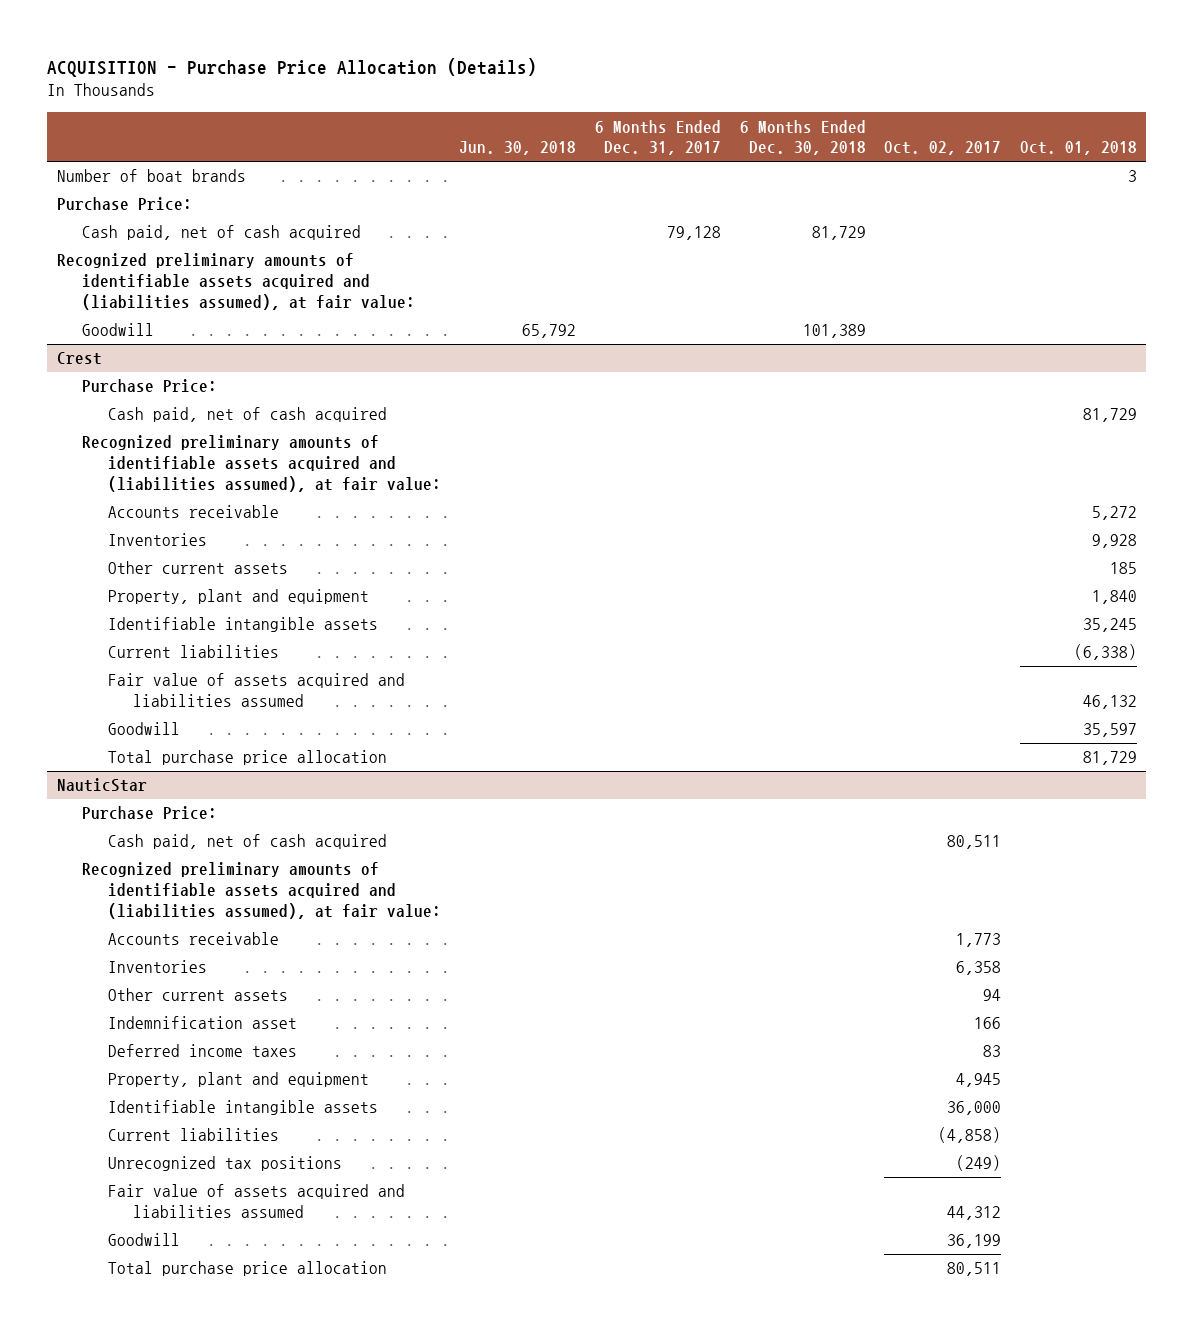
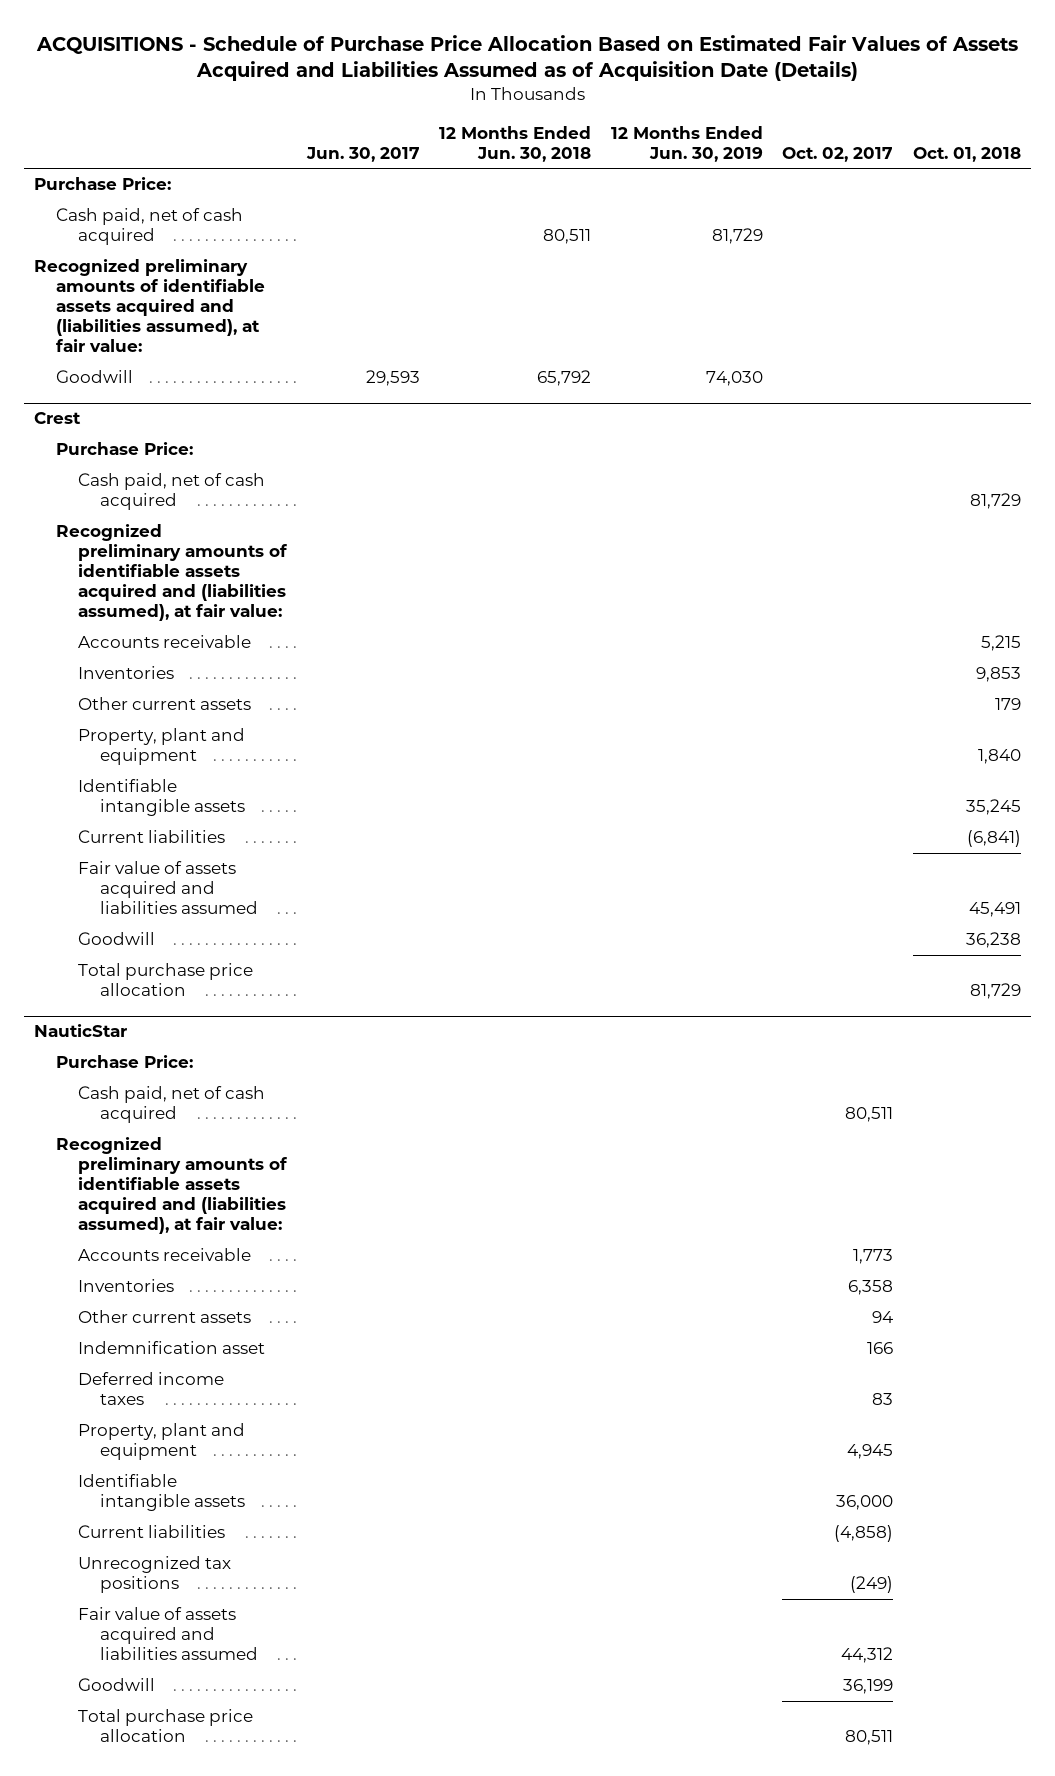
- ACQUISITION - Purchase Price Allocation (Details)
+ ACQUISITIONS - Schedule of Purchase Price Allocation Based on Estimated Fair Values of Assets Acquired and Liabilities Assumed as of Acquisition Date (Details)
- | Jun. 30, 2018 | 6 Months Ended Dec. 31, 2017 | 6 Months Ended Dec. 30, 2018 | Oct. 02, 2017 | Oct. 01, 2018
+ | Jun. 30, 2017 | 12 Months Ended Jun. 30, 2018 | 12 Months Ended Jun. 30, 2019 | Oct. 02, 2017 | Oct. 01, 2018
- Number of boat brands | | | | | 3
@ Crest
- Accounts receivable | | | | | 5,272
- Inventories | | | | | 9,928
- Other current assets | | | | | 185
+ Accounts receivable | | | | | 5,215
+ Inventories | | | | | 9,853
+ Other current assets | | | | | 179
- Current liabilities | | | | | (6,338)
- Fair value of assets acquired and liabilities assumed | | | | | 46,132
- Goodwill | | | | | 35,597
+ Current liabilities | | | | | (6,841)
+ Fair value of assets acquired and liabilities assumed | | | | | 45,491
+ Goodwill | | | | | 36,238

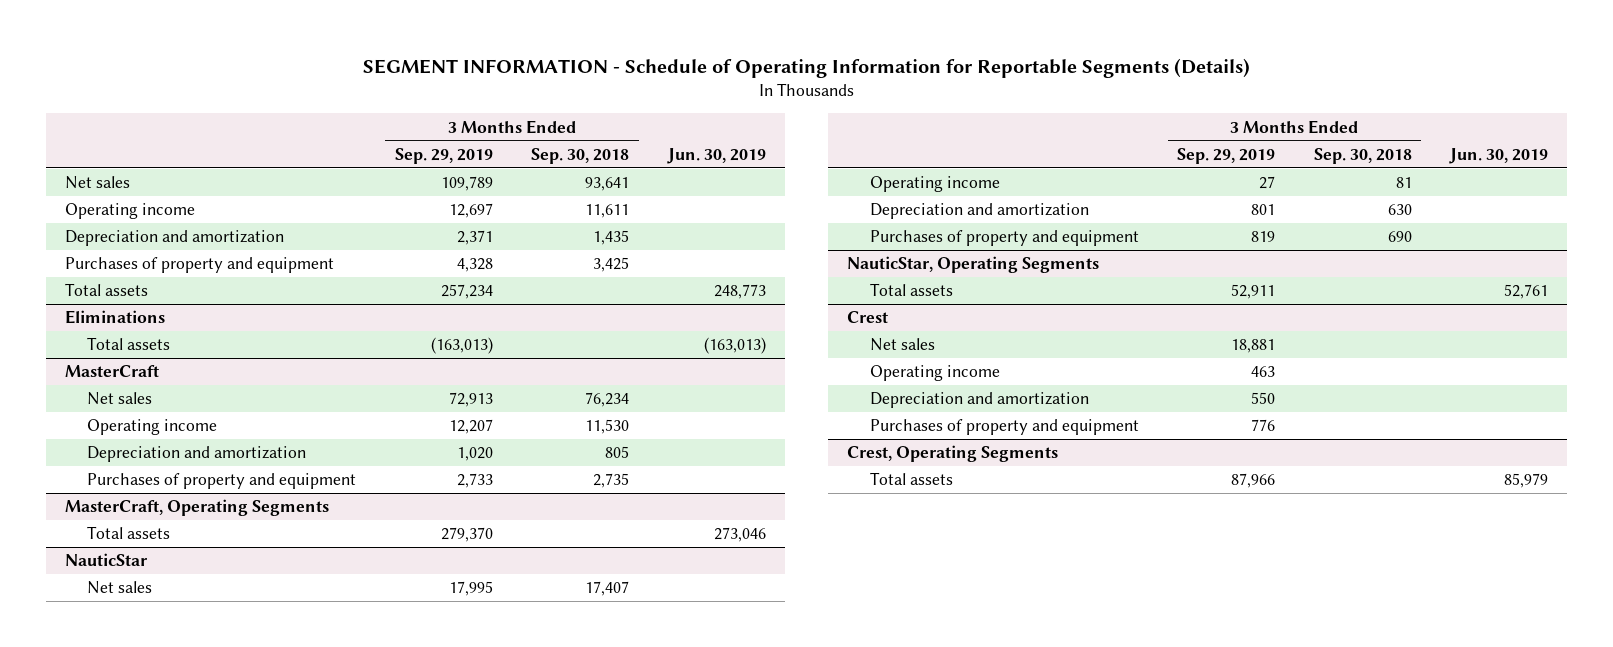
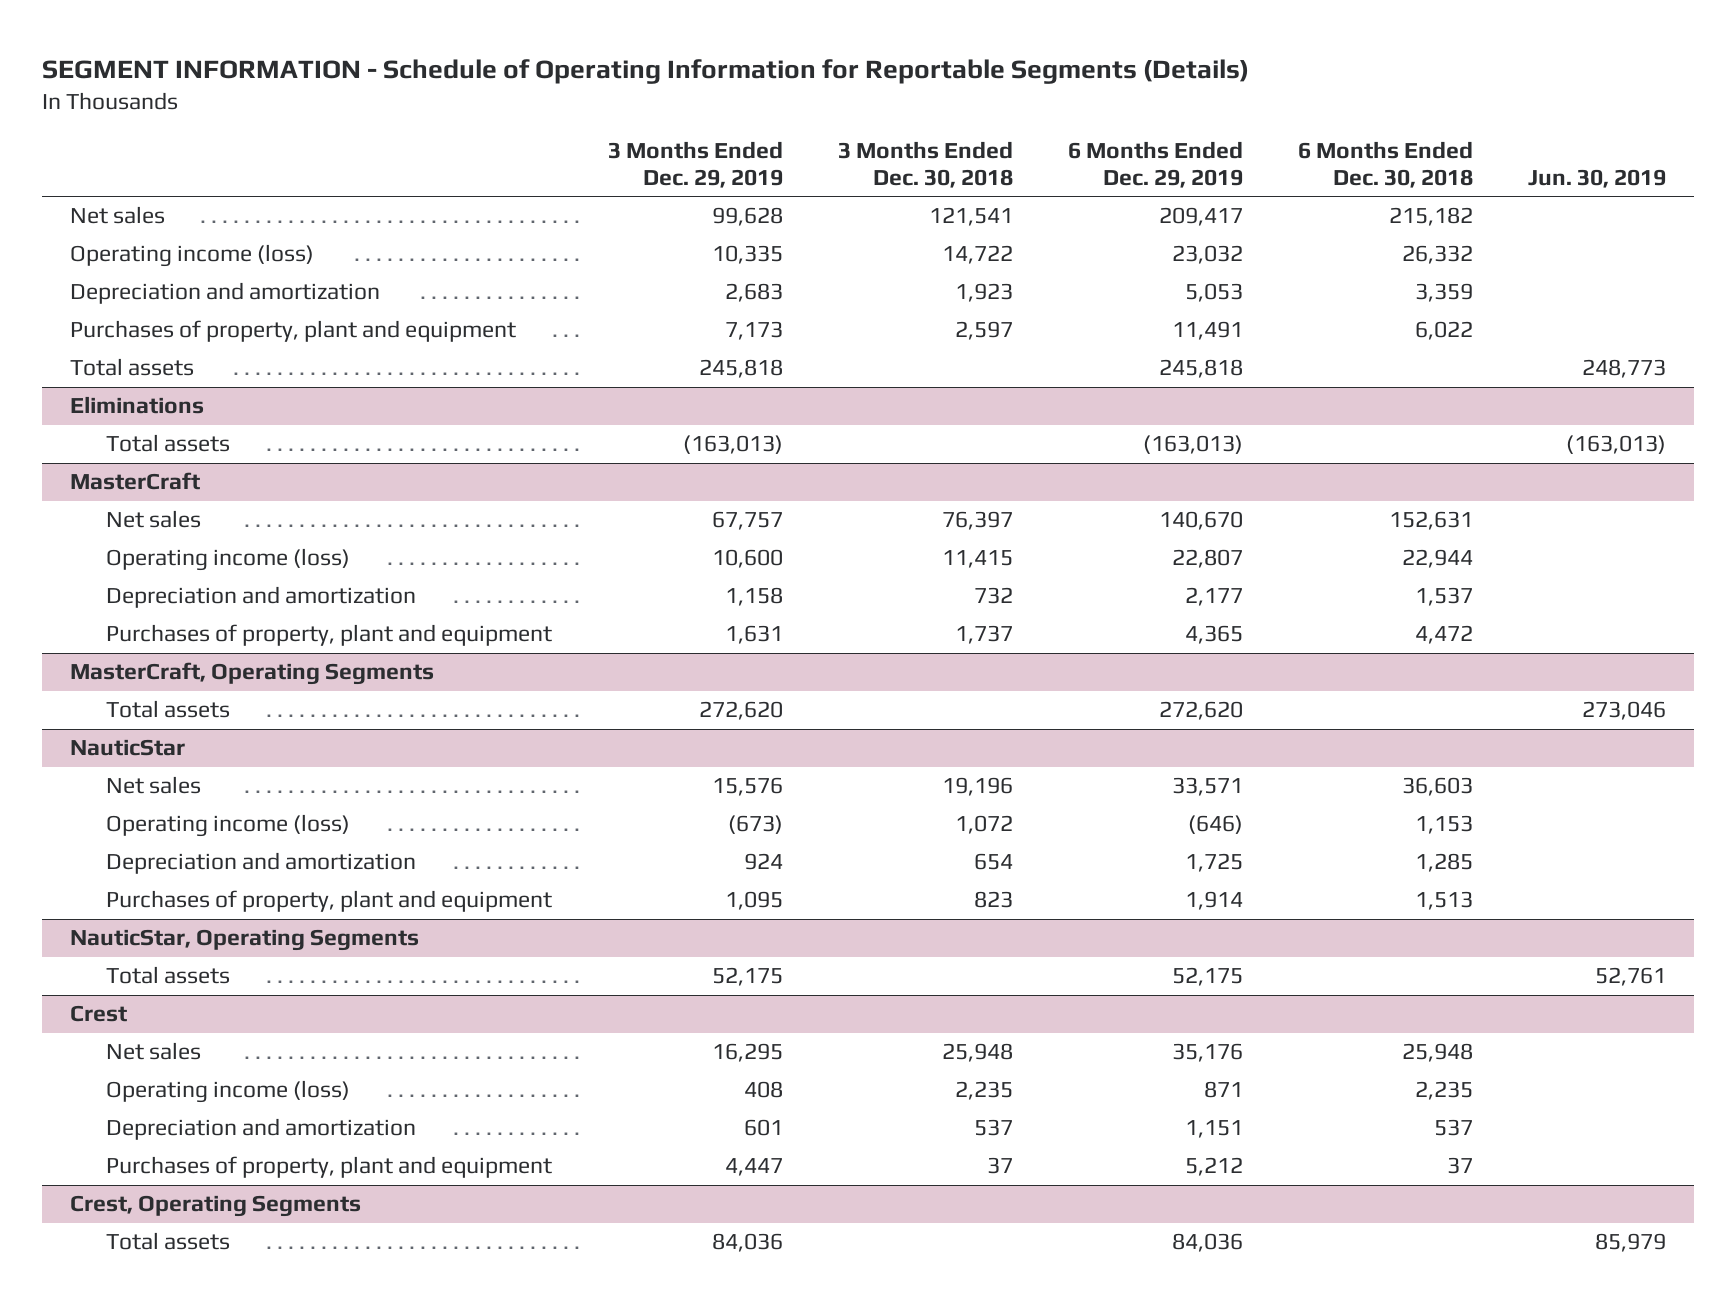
- | 3 Months Ended Sep. 29, 2019 | 3 Months Ended Sep. 30, 2018 | Jun. 30, 2019
+ | 3 Months Ended Dec. 29, 2019 | 3 Months Ended Dec. 30, 2018 | 6 Months Ended Dec. 29, 2019 | 6 Months Ended Dec. 30, 2018 | Jun. 30, 2019
- Operating income | 12,697 | 11,611 |
+ Operating income (loss) | 10,335 | 14,722 | 23,032 | 26,332 |
- Purchases of property and equipment | 4,328 | 3,425 |
+ Purchases of property, plant and equipment | 7,173 | 2,597 | 11,491 | 6,022 |
@ MasterCraft
- Operating income | 12,207 | 11,530 |
+ Operating income (loss) | 10,600 | 11,415 | 22,807 | 22,944 |
- Purchases of property and equipment | 2,733 | 2,735 |
+ Purchases of property, plant and equipment | 1,631 | 1,737 | 4,365 | 4,472 |
@ NauticStar
- Operating income | 27 | 81 |
+ Operating income (loss) | (673) | 1,072 | (646) | 1,153 |
- Purchases of property and equipment | 819 | 690 |
+ Purchases of property, plant and equipment | 1,095 | 823 | 1,914 | 1,513 |
@ Crest
- Operating income | 463 | |
+ Operating income (loss) | 408 | 2,235 | 871 | 2,235 |
- Purchases of property and equipment | 776 | |
+ Purchases of property, plant and equipment | 4,447 | 37 | 5,212 | 37 |

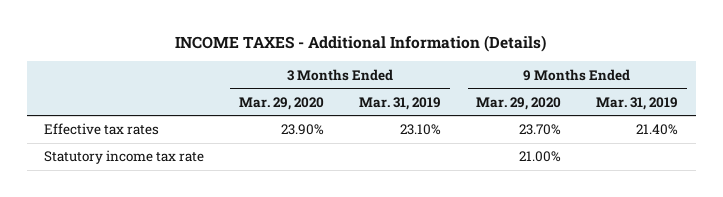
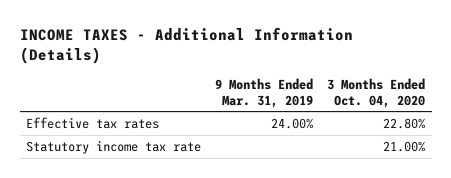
- | 3 Months Ended Mar. 29, 2020 | 3 Months Ended Mar. 31, 2019 | 9 Months Ended Mar. 29, 2020 | 9 Months Ended Mar. 31, 2019
+ | 9 Months Ended Mar. 31, 2019 | 3 Months Ended Oct. 04, 2020
- Effective tax rates | 23.90% | 23.10% | 23.70% | 21.40%
+ Effective tax rates | 24.00% | 22.80%

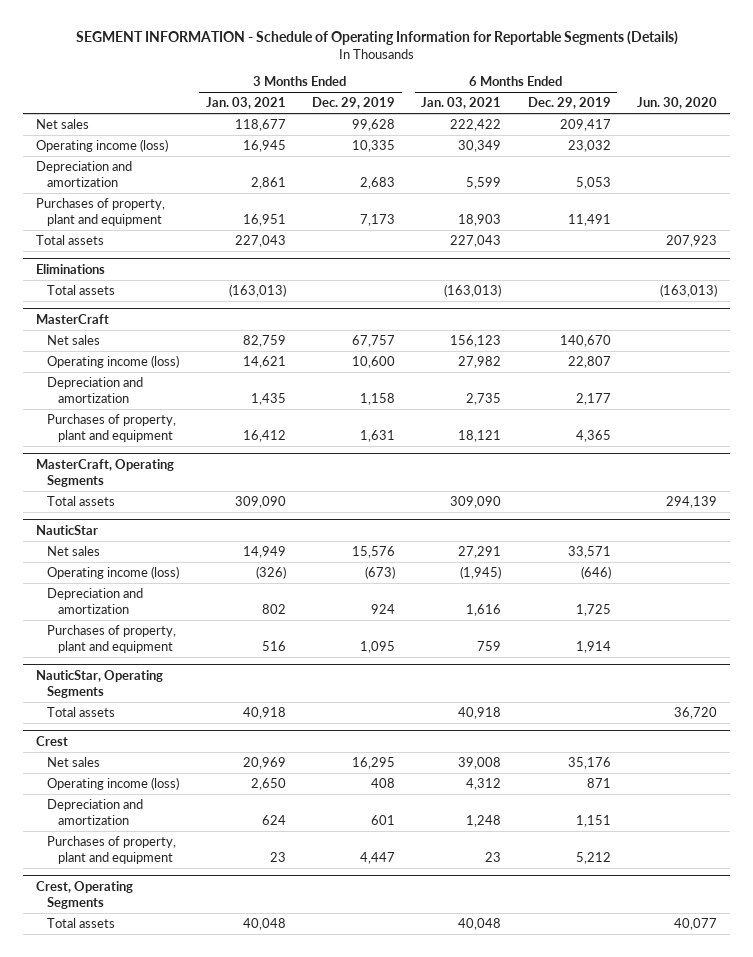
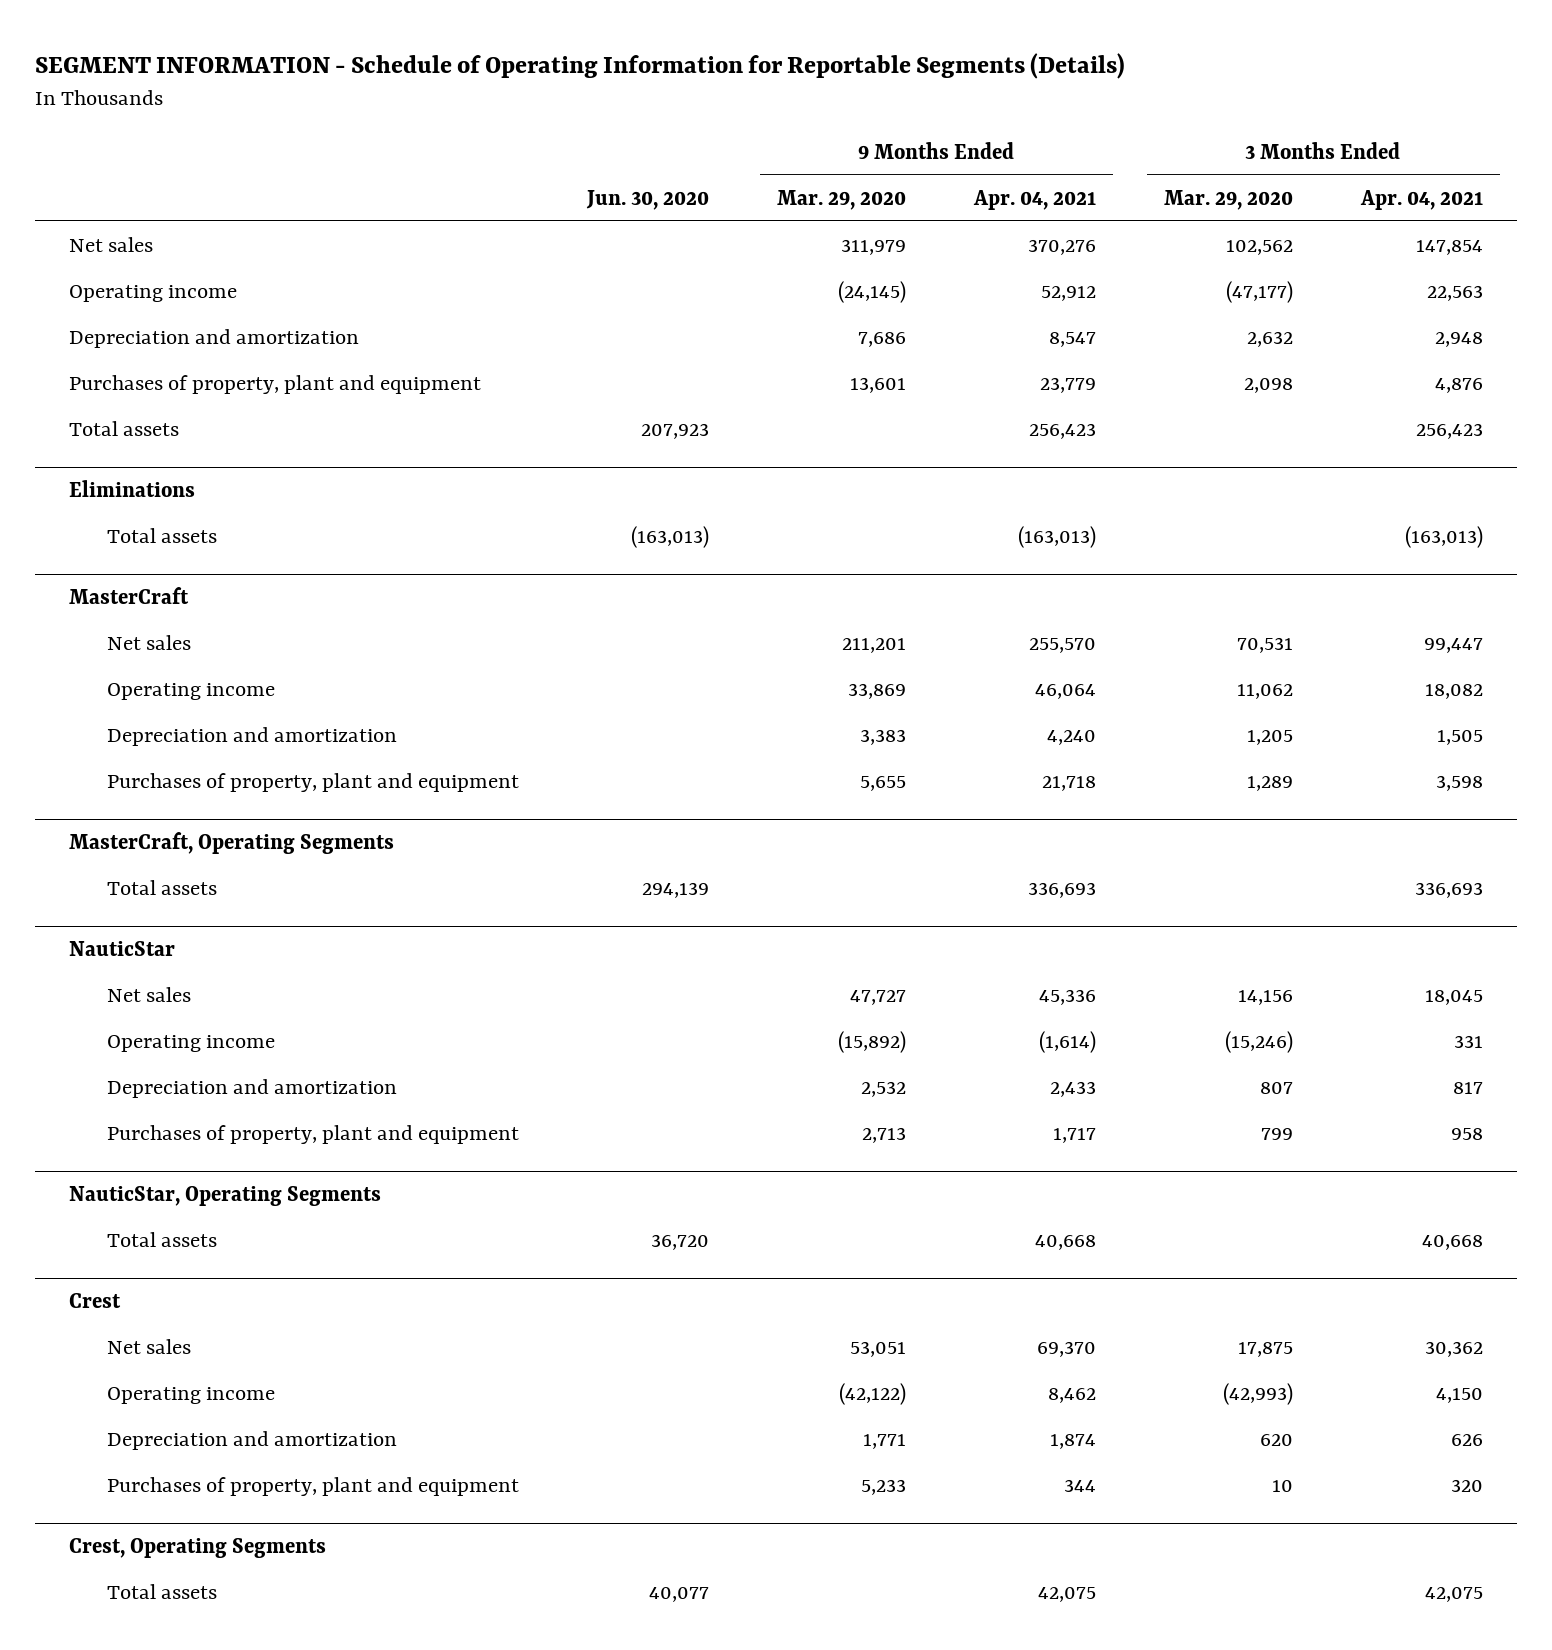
- | 3 Months Ended Jan. 03, 2021 | 3 Months Ended Dec. 29, 2019 | 6 Months Ended Jan. 03, 2021 | 6 Months Ended Dec. 29, 2019 | Jun. 30, 2020
+ | Jun. 30, 2020 | 9 Months Ended Mar. 29, 2020 | 9 Months Ended Apr. 04, 2021 | 3 Months Ended Mar. 29, 2020 | 3 Months Ended Apr. 04, 2021
- Operating income (loss) | 16,945 | 10,335 | 30,349 | 23,032 |
+ Operating income | | (24,145) | 52,912 | (47,177) | 22,563
@ MasterCraft
- Operating income (loss) | 14,621 | 10,600 | 27,982 | 22,807 |
+ Operating income | | 33,869 | 46,064 | 11,062 | 18,082
@ NauticStar
- Operating income (loss) | (326) | (673) | (1,945) | (646) |
+ Operating income | | (15,892) | (1,614) | (15,246) | 331
@ Crest
- Operating income (loss) | 2,650 | 408 | 4,312 | 871 |
+ Operating income | | (42,122) | 8,462 | (42,993) | 4,150

